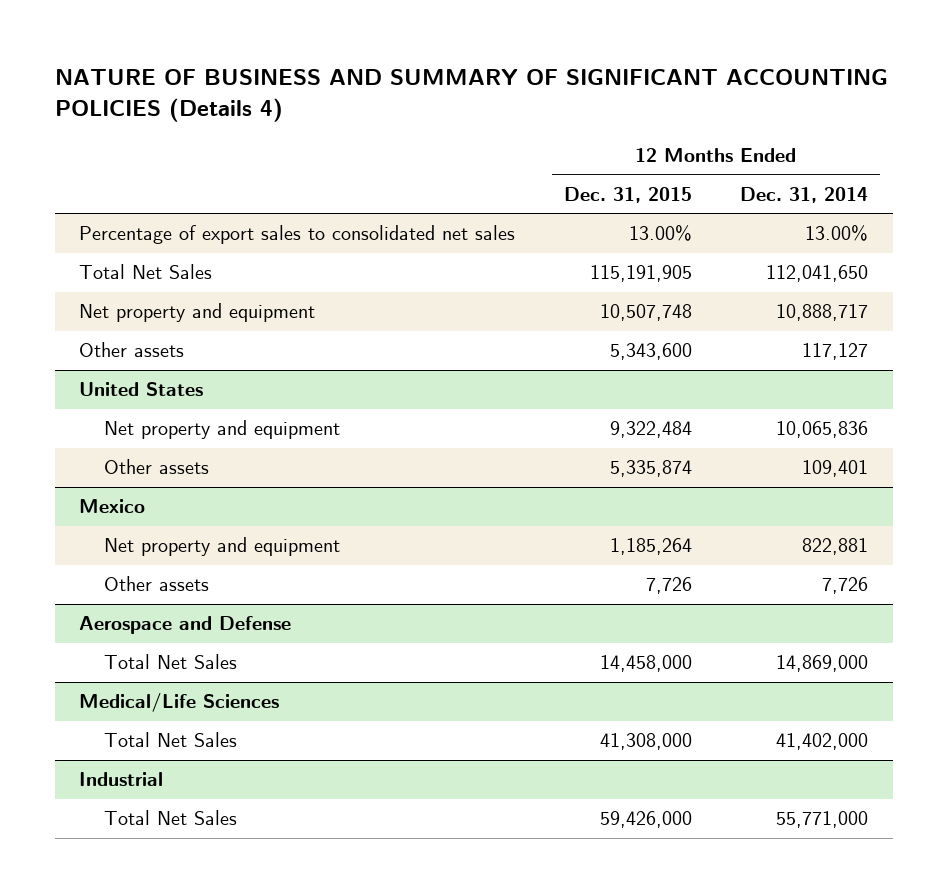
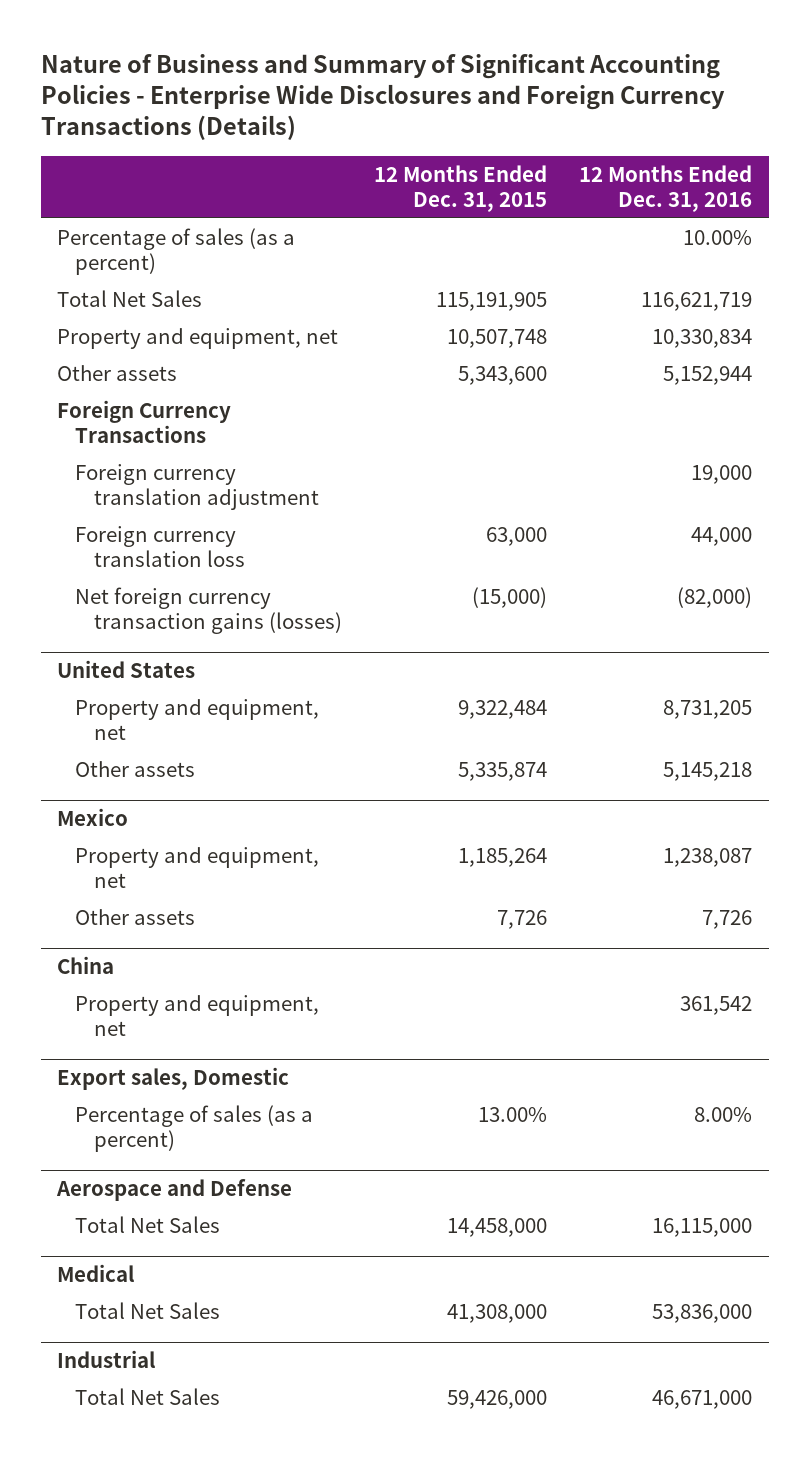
- NATURE OF BUSINESS AND SUMMARY OF SIGNIFICANT ACCOUNTING POLICIES (Details 4)
+ Nature of Business and Summary of Significant Accounting Policies - Enterprise Wide Disclosures and Foreign Currency Transactions (Details)
- | 12 Months Ended Dec. 31, 2015 | 12 Months Ended Dec. 31, 2014
+ | 12 Months Ended Dec. 31, 2015 | 12 Months Ended Dec. 31, 2016
- Percentage of export sales to consolidated net sales | 13.00% | 13.00%
+ Percentage of sales (as a percent) | | 10.00%
- Net property and equipment | 10,507,748 | 10,888,717
+ Property and equipment, net | 10,507,748 | 10,330,834
+ Foreign Currency Transactions
+ Foreign currency translation adjustment | | 19,000
+ Foreign currency translation loss | 63,000 | 44,000
+ Net foreign currency transaction gains (losses) | (15,000) | (82,000)
@ United States
- Net property and equipment | 9,322,484 | 10,065,836
+ Property and equipment, net | 9,322,484 | 8,731,205
@ Mexico
- Net property and equipment | 1,185,264 | 822,881
+ Property and equipment, net | 1,185,264 | 1,238,087
+ China
+ Property and equipment, net | | 361,542
+ Export sales, Domestic
+ Percentage of sales (as a percent) | 13.00% | 8.00%
- Medical/Life Sciences
+ Medical

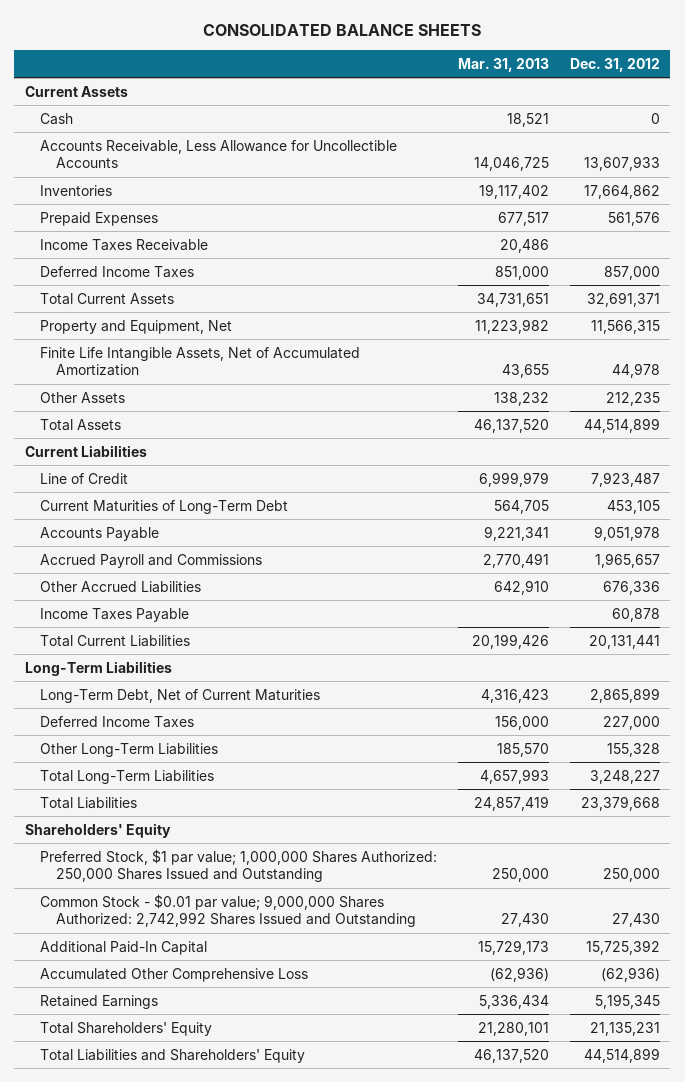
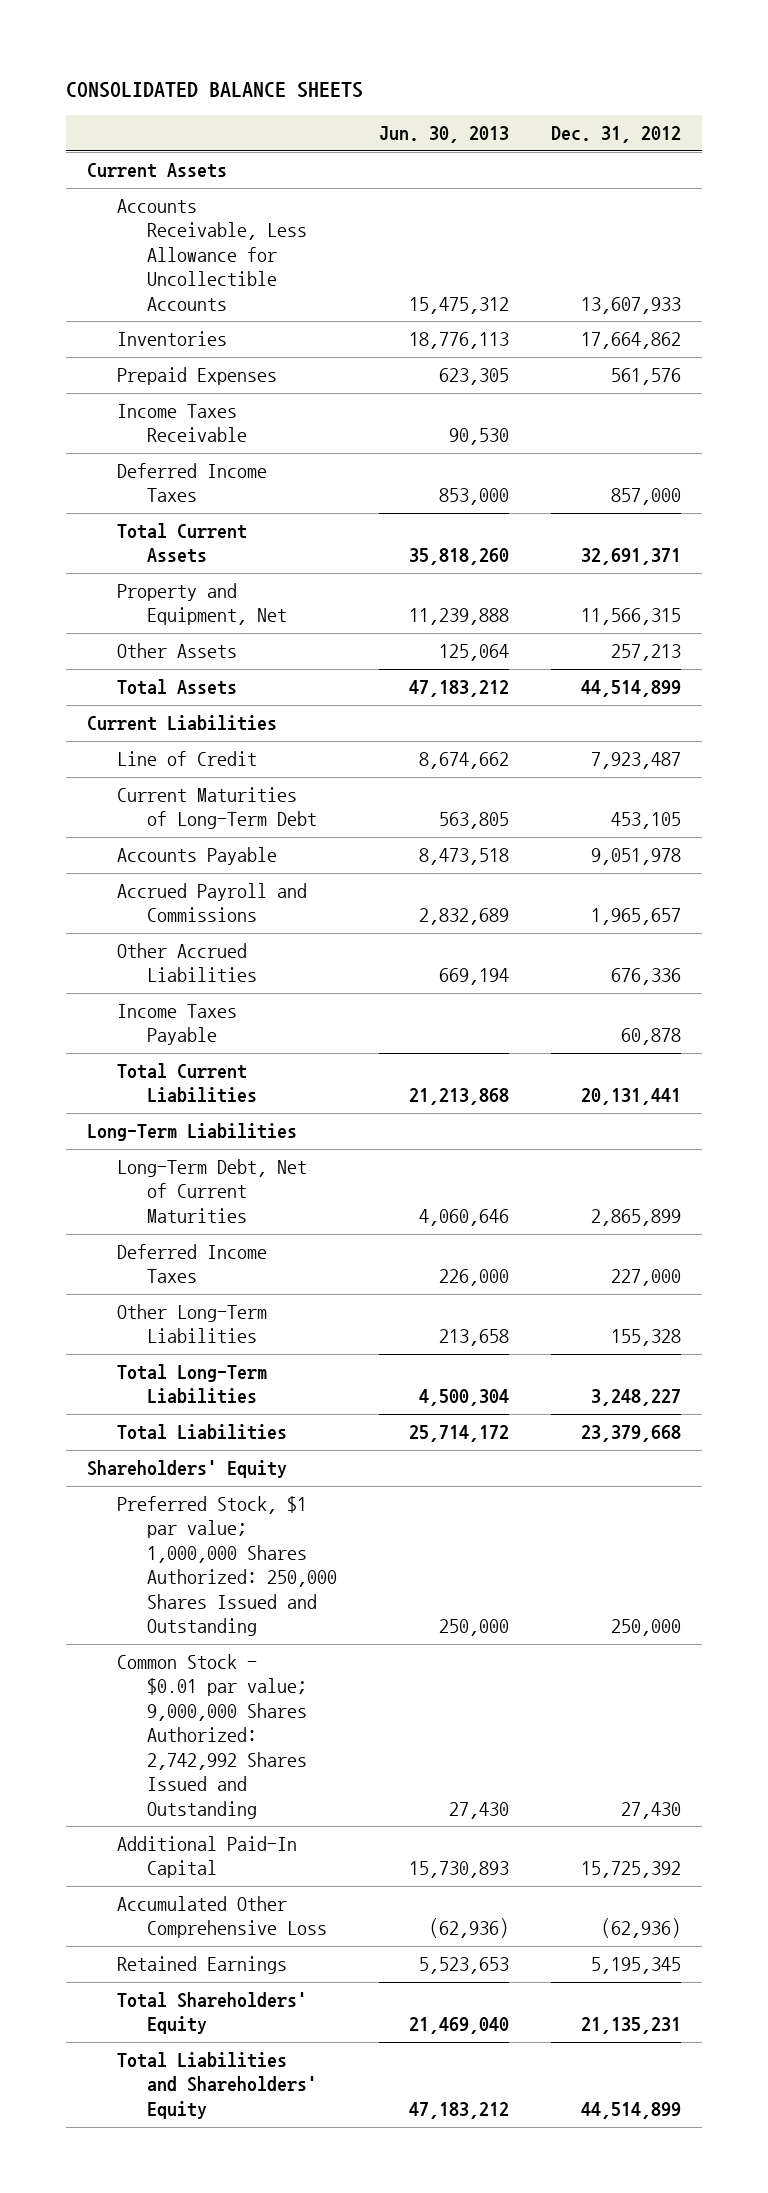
- | Mar. 31, 2013 | Dec. 31, 2012
+ | Jun. 30, 2013 | Dec. 31, 2012
- Cash | 18,521 | 0
- Finite Life Intangible Assets, Net of Accumulated Amortization | 43,655 | 44,978
- Other Assets | 138,232 | 212,235
+ Other Assets | 125,064 | 257,213

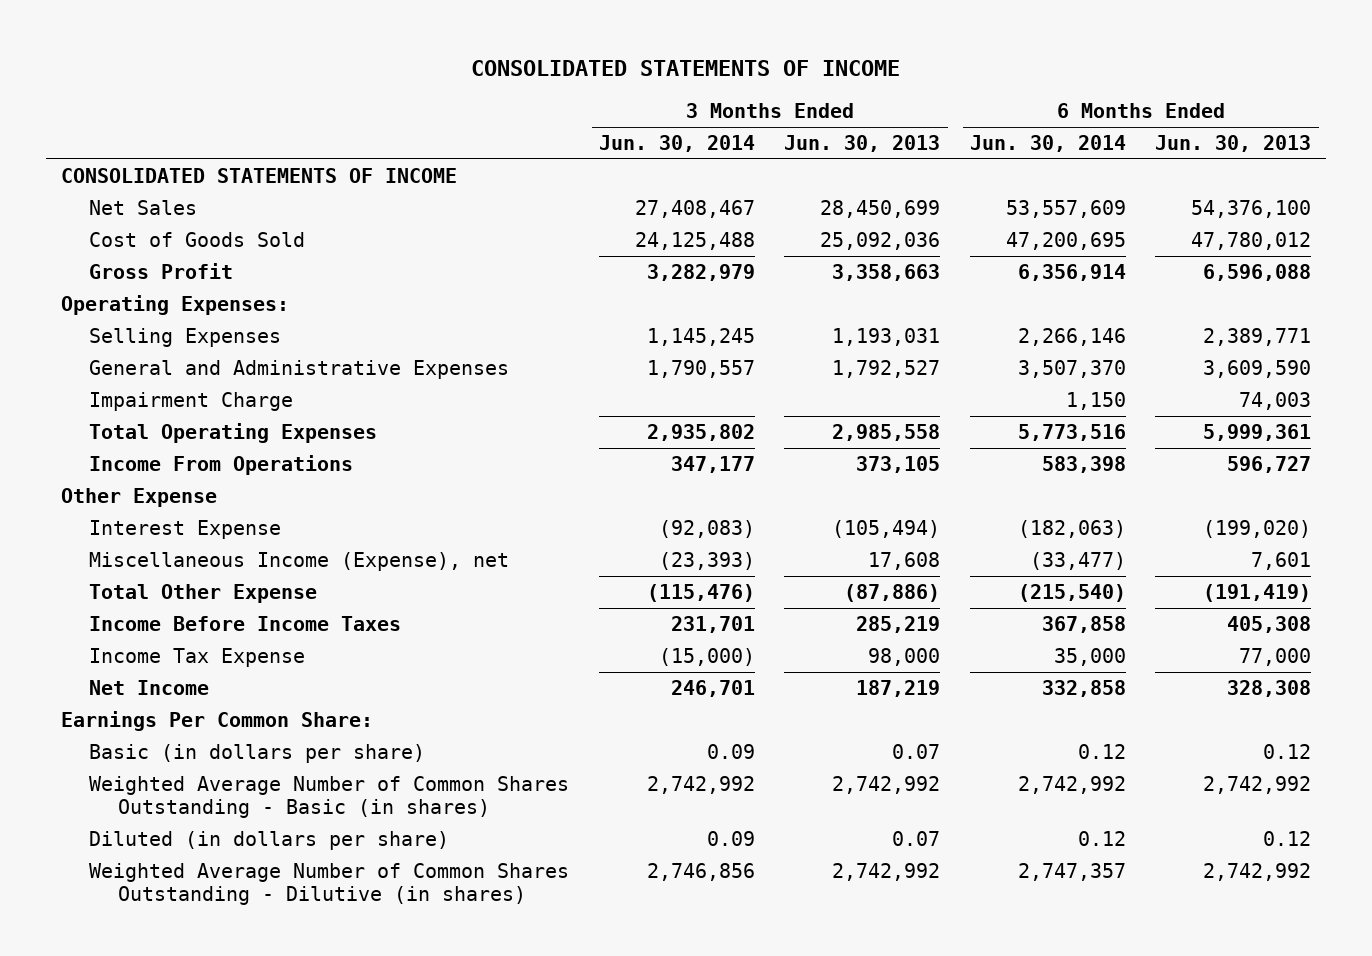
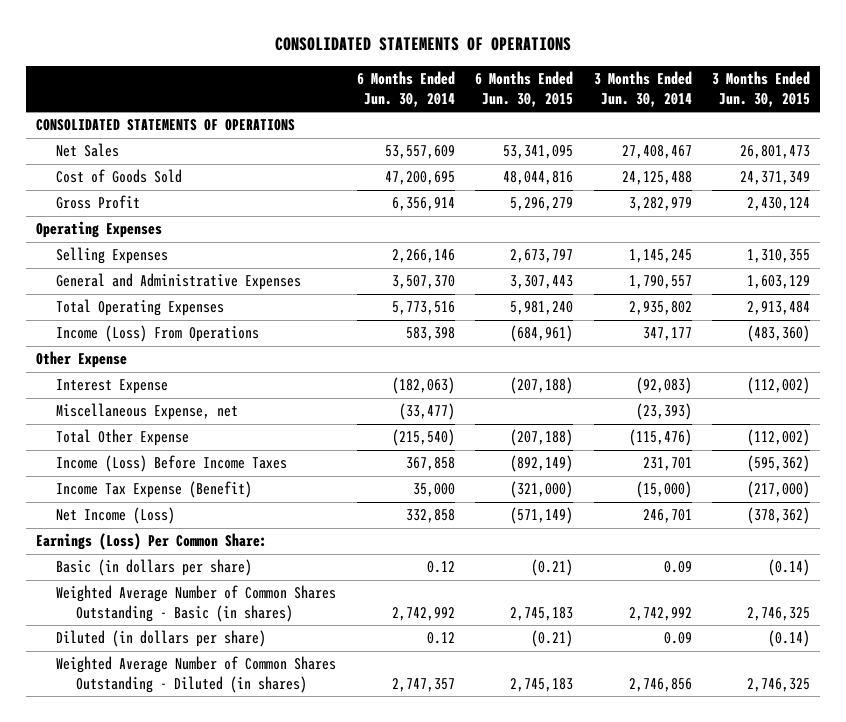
- CONSOLIDATED STATEMENTS OF INCOME
+ CONSOLIDATED STATEMENTS OF OPERATIONS
- | 3 Months Ended Jun. 30, 2014 | 3 Months Ended Jun. 30, 2013 | 6 Months Ended Jun. 30, 2014 | 6 Months Ended Jun. 30, 2013
+ | 6 Months Ended Jun. 30, 2014 | 6 Months Ended Jun. 30, 2015 | 3 Months Ended Jun. 30, 2014 | 3 Months Ended Jun. 30, 2015
- CONSOLIDATED STATEMENTS OF INCOME
+ CONSOLIDATED STATEMENTS OF OPERATIONS
- Operating Expenses:
+ Operating Expenses
- Impairment Charge | | | 1,150 | 74,003
- Income From Operations | 347,177 | 373,105 | 583,398 | 596,727
+ Income (Loss) From Operations | 583,398 | (684,961) | 347,177 | (483,360)
- Miscellaneous Income (Expense), net | (23,393) | 17,608 | (33,477) | 7,601
+ Miscellaneous Expense, net | (33,477) | | (23,393) |
- Income Before Income Taxes | 231,701 | 285,219 | 367,858 | 405,308
- Income Tax Expense | (15,000) | 98,000 | 35,000 | 77,000
- Net Income | 246,701 | 187,219 | 332,858 | 328,308
- Earnings Per Common Share:
+ Income (Loss) Before Income Taxes | 367,858 | (892,149) | 231,701 | (595,362)
+ Income Tax Expense (Benefit) | 35,000 | (321,000) | (15,000) | (217,000)
+ Net Income (Loss) | 332,858 | (571,149) | 246,701 | (378,362)
+ Earnings (Loss) Per Common Share:
- Weighted Average Number of Common Shares Outstanding - Dilutive (in shares) | 2,746,856 | 2,742,992 | 2,747,357 | 2,742,992
+ Weighted Average Number of Common Shares Outstanding - Diluted (in shares) | 2,747,357 | 2,745,183 | 2,746,856 | 2,746,325

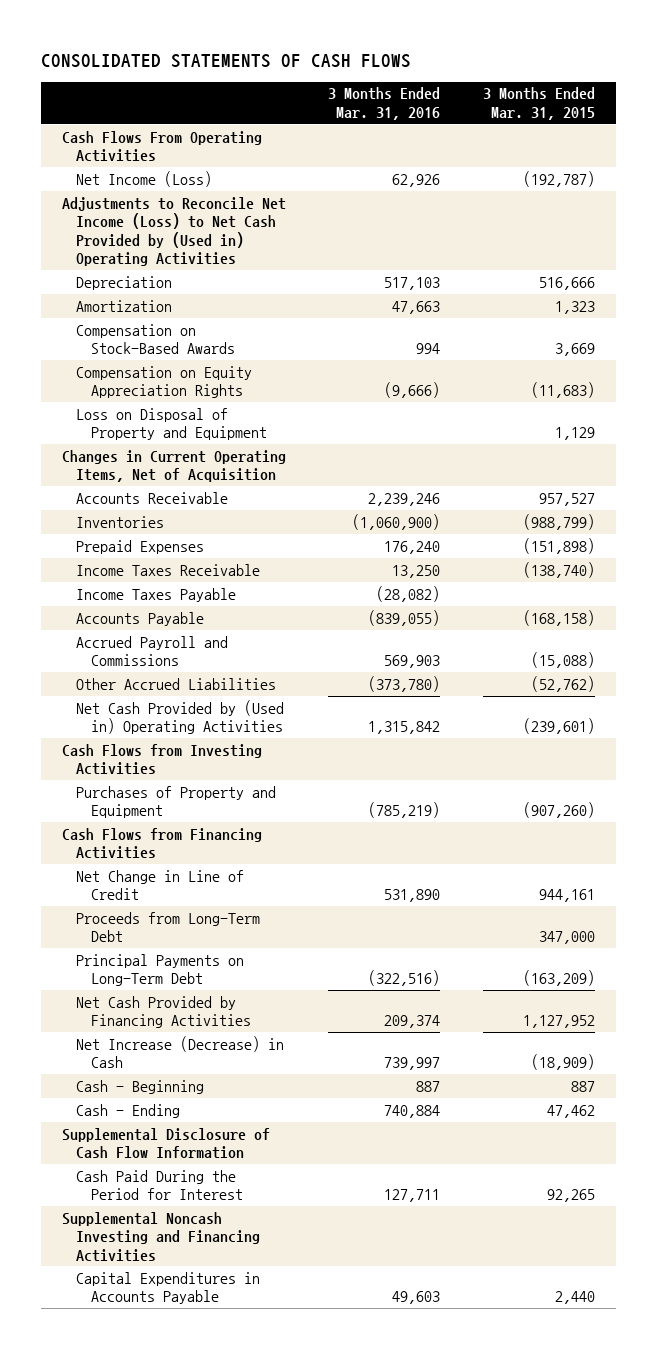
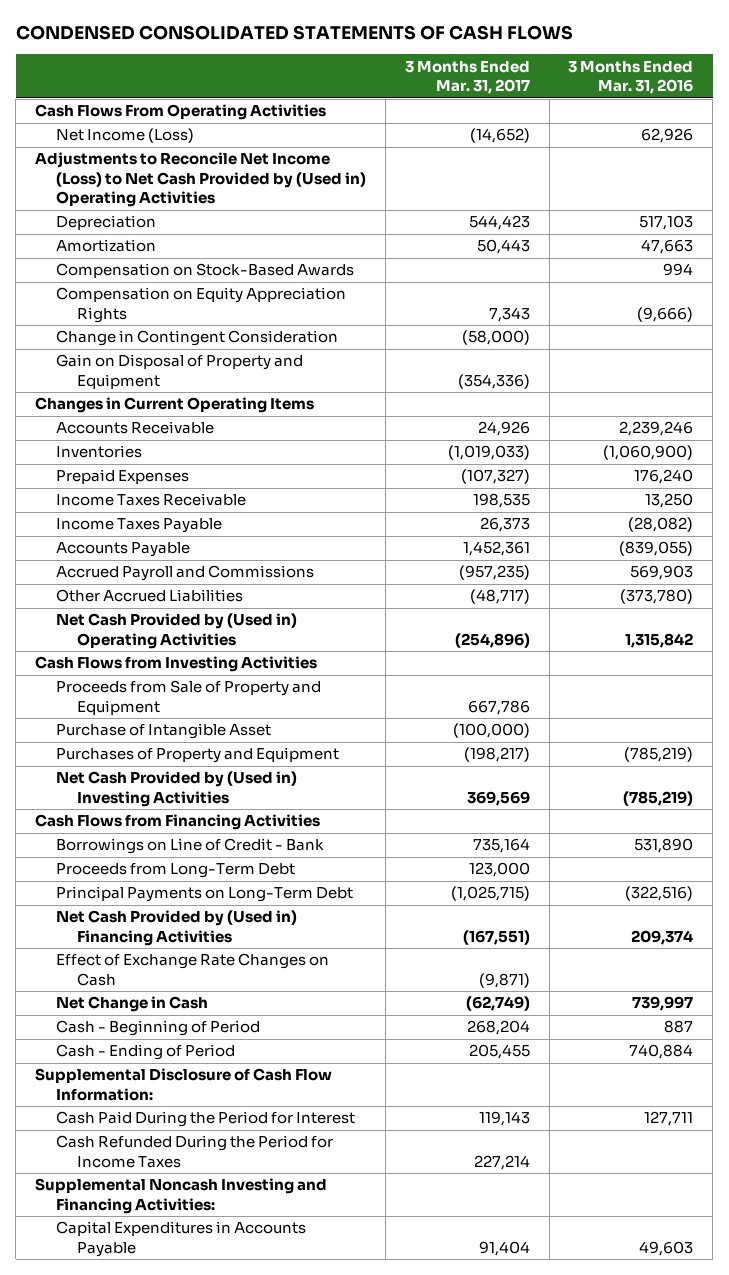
- CONSOLIDATED STATEMENTS OF CASH FLOWS
+ CONDENSED CONSOLIDATED STATEMENTS OF CASH FLOWS
- | 3 Months Ended Mar. 31, 2016 | 3 Months Ended Mar. 31, 2015
+ | 3 Months Ended Mar. 31, 2017 | 3 Months Ended Mar. 31, 2016
- Loss on Disposal of Property and Equipment | | 1,129
- Changes in Current Operating Items, Net of Acquisition
+ Change in Contingent Consideration | (58,000) |
+ Gain on Disposal of Property and Equipment | (354,336) |
+ Changes in Current Operating Items
+ Proceeds from Sale of Property and Equipment | 667,786 |
+ Purchase of Intangible Asset | (100,000) |
+ Net Cash Provided by (Used in) Investing Activities | 369,569 | (785,219)
- Net Change in Line of Credit | 531,890 | 944,161
+ Borrowings on Line of Credit - Bank | 735,164 | 531,890
- Net Cash Provided by Financing Activities | 209,374 | 1,127,952
- Net Increase (Decrease) in Cash | 739,997 | (18,909)
- Cash - Beginning | 887 | 887
- Cash - Ending | 740,884 | 47,462
- Supplemental Disclosure of Cash Flow Information
+ Net Cash Provided by (Used in) Financing Activities | (167,551) | 209,374
+ Effect of Exchange Rate Changes on Cash | (9,871) |
+ Net Change in Cash | (62,749) | 739,997
+ Cash - Beginning of Period | 268,204 | 887
+ Cash - Ending of Period | 205,455 | 740,884
+ Supplemental Disclosure of Cash Flow Information:
- Supplemental Noncash Investing and Financing Activities
+ Cash Refunded During the Period for Income Taxes | 227,214 |
+ Supplemental Noncash Investing and Financing Activities:

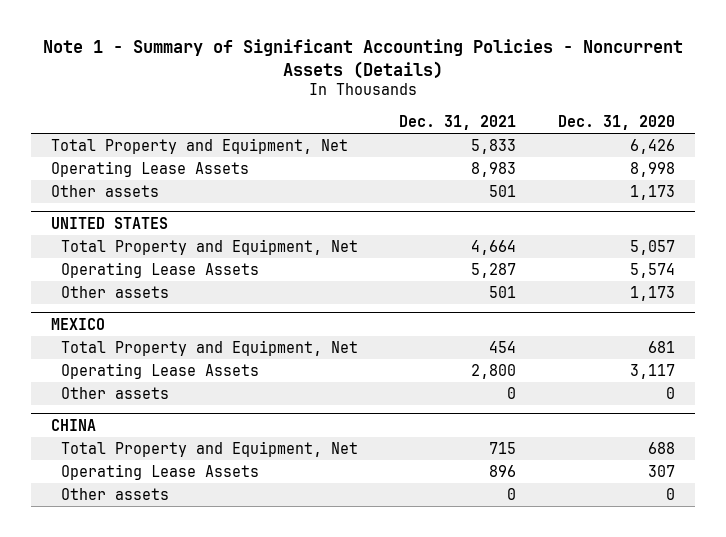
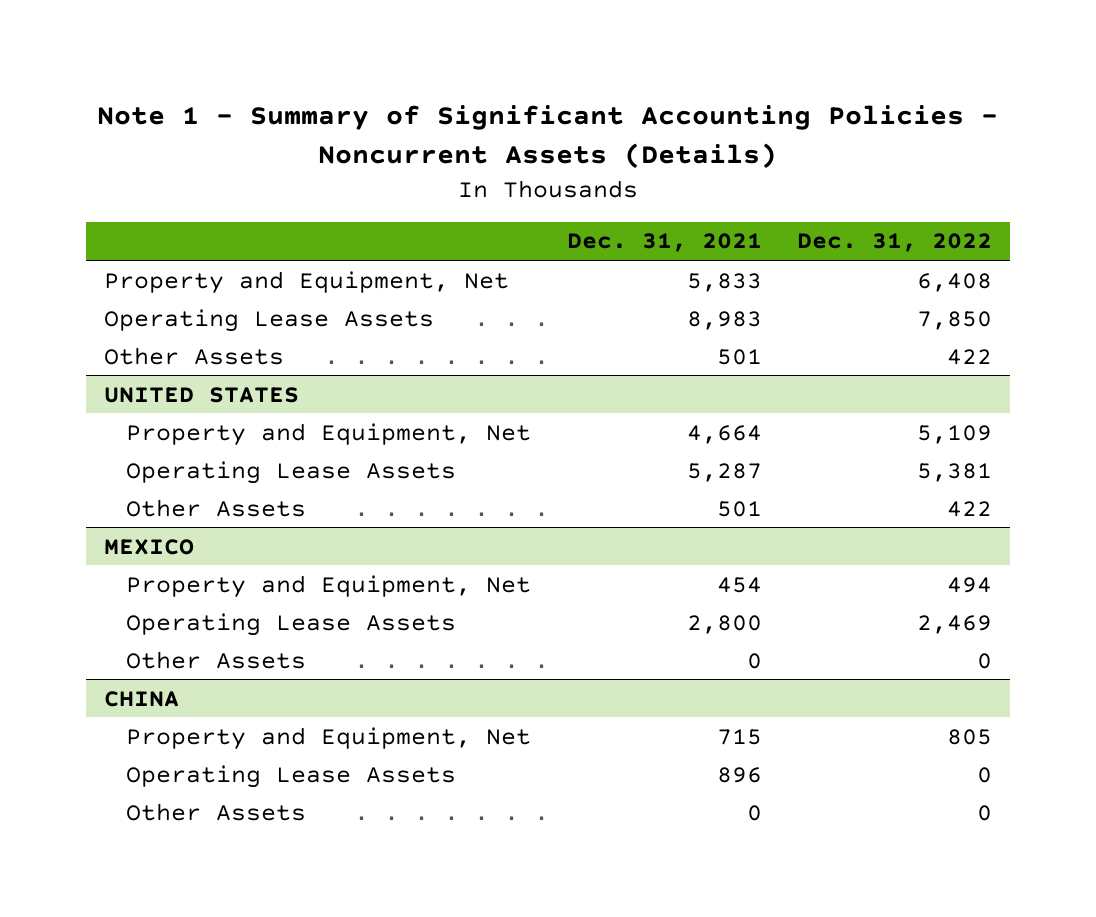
- | Dec. 31, 2021 | Dec. 31, 2020
+ | Dec. 31, 2021 | Dec. 31, 2022
- Total Property and Equipment, Net | 5,833 | 6,426
+ Property and Equipment, Net | 5,833 | 6,408
- Other assets | 501 | 1,173
+ Other Assets | 501 | 422
@ UNITED STATES
- Total Property and Equipment, Net | 4,664 | 5,057
+ Property and Equipment, Net | 4,664 | 5,109
- Other assets | 501 | 1,173
+ Other Assets | 501 | 422
@ MEXICO
- Total Property and Equipment, Net | 454 | 681
+ Property and Equipment, Net | 454 | 494
- Other assets | 0 | 0
+ Other Assets | 0 | 0
@ CHINA
- Total Property and Equipment, Net | 715 | 688
+ Property and Equipment, Net | 715 | 805
- Other assets | 0 | 0
+ Other Assets | 0 | 0

